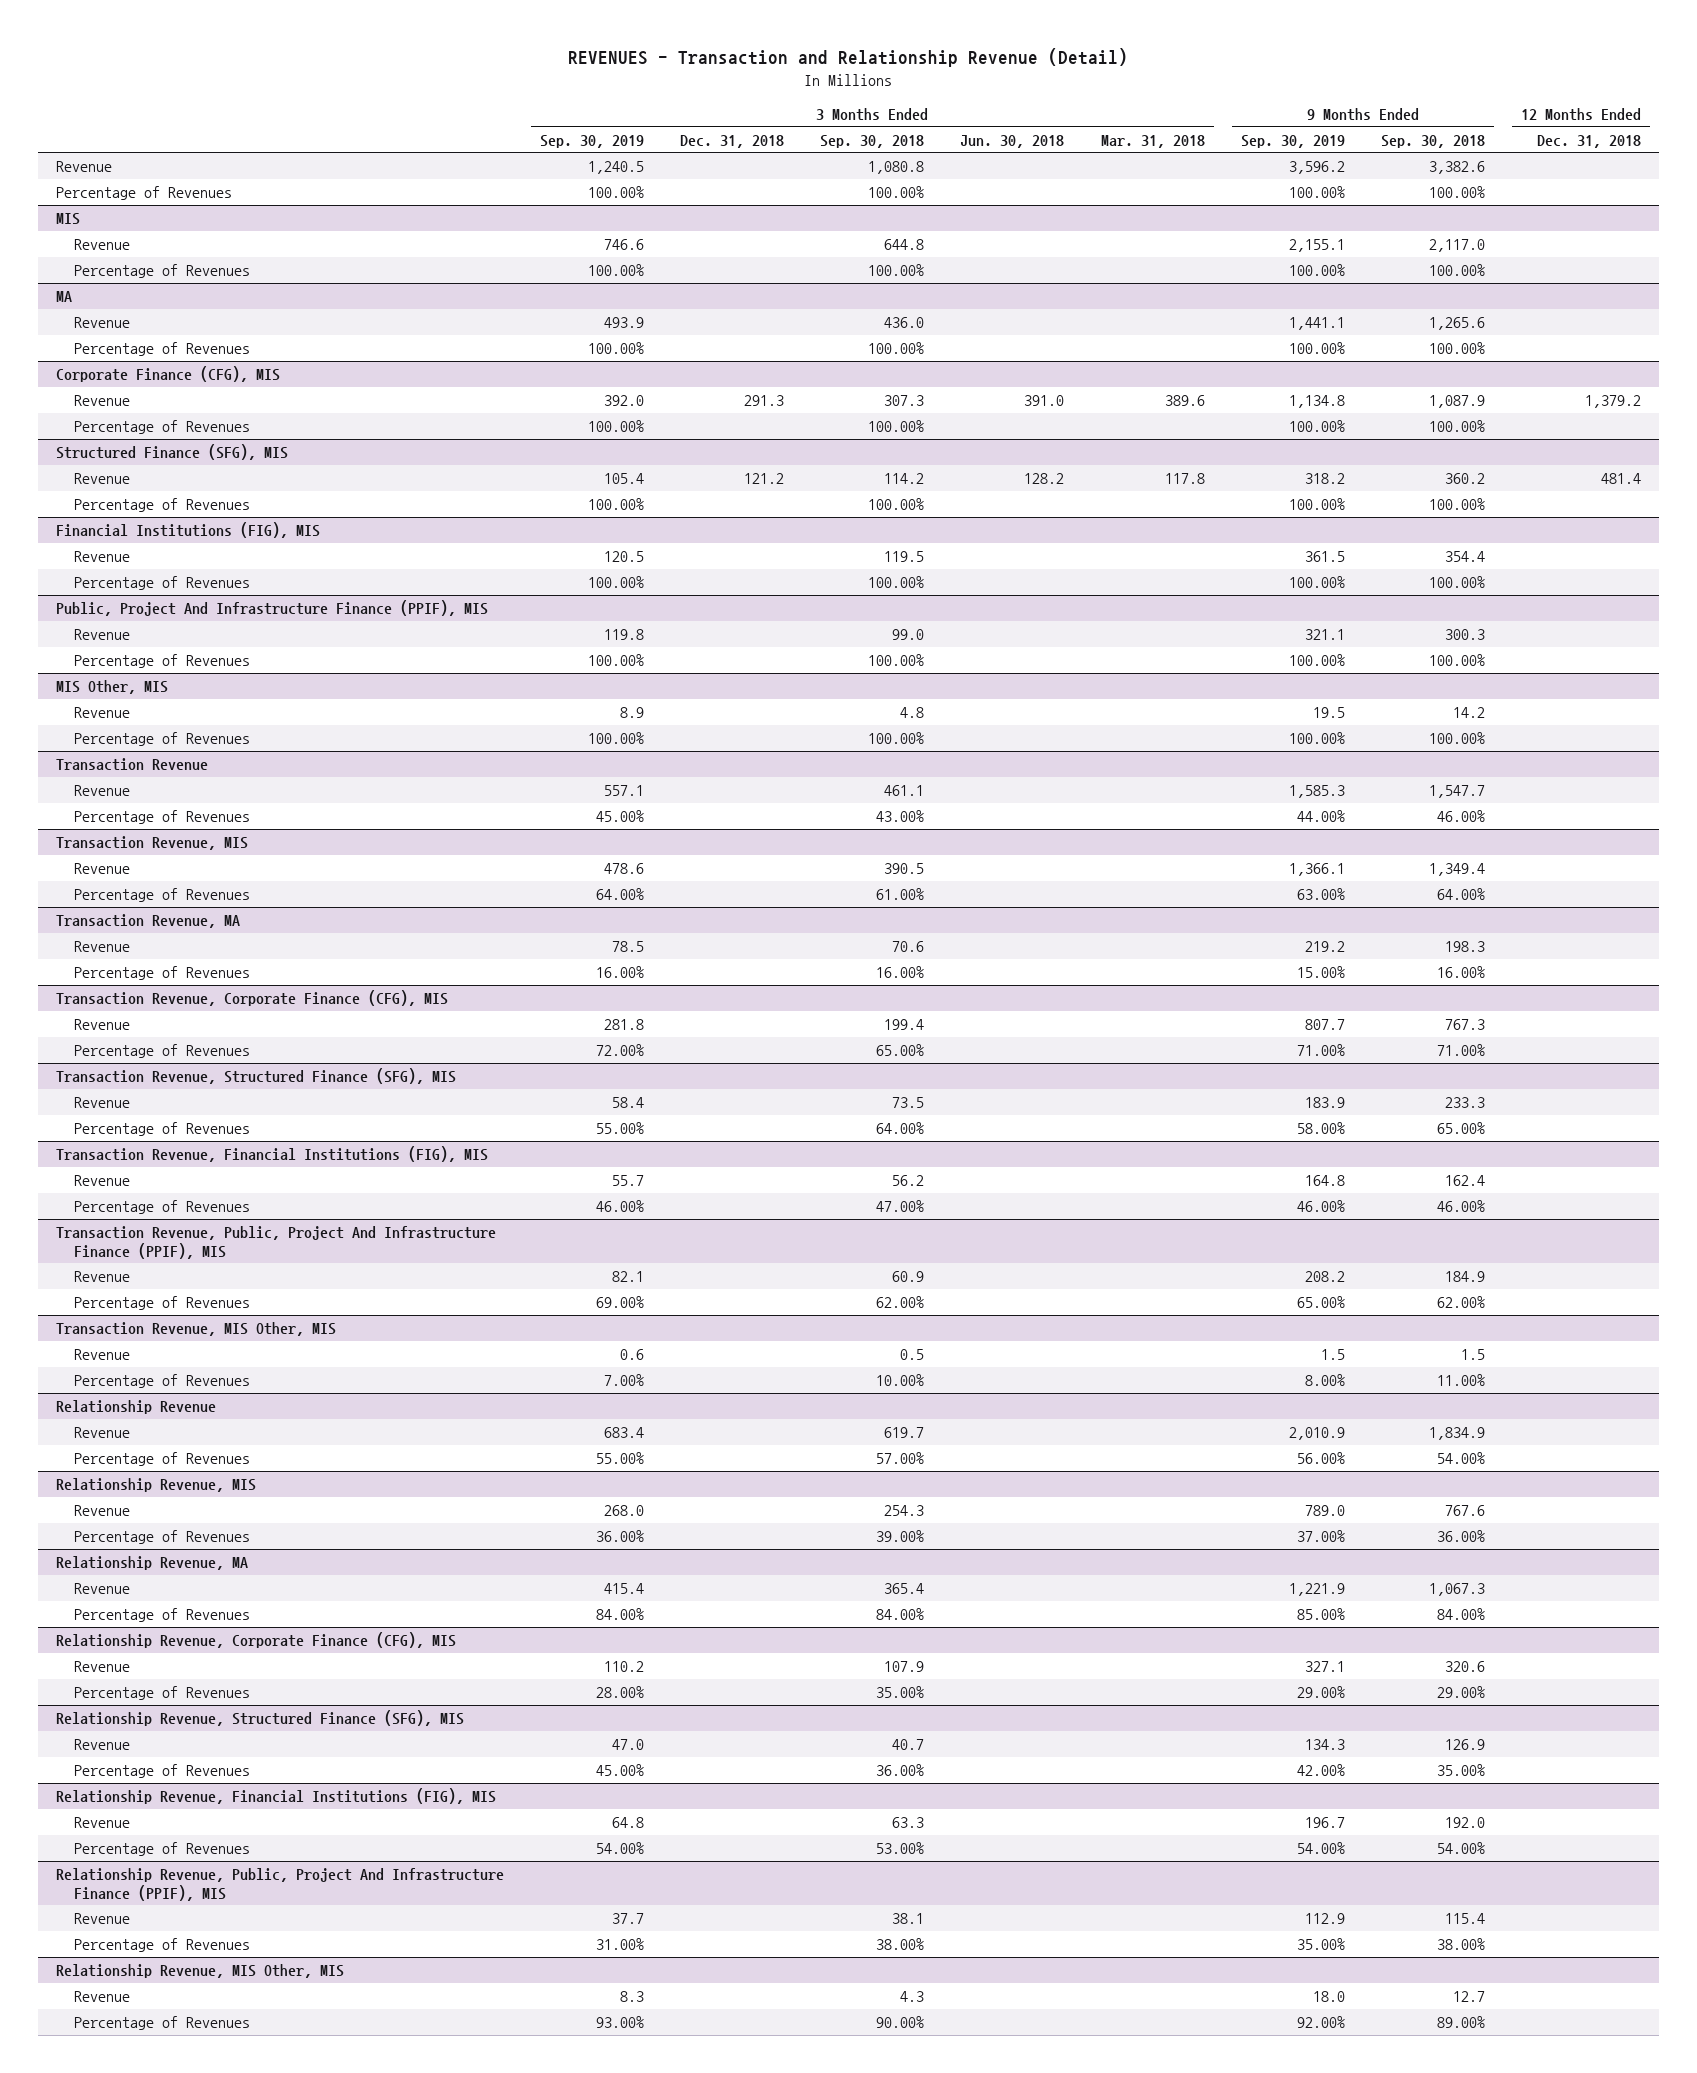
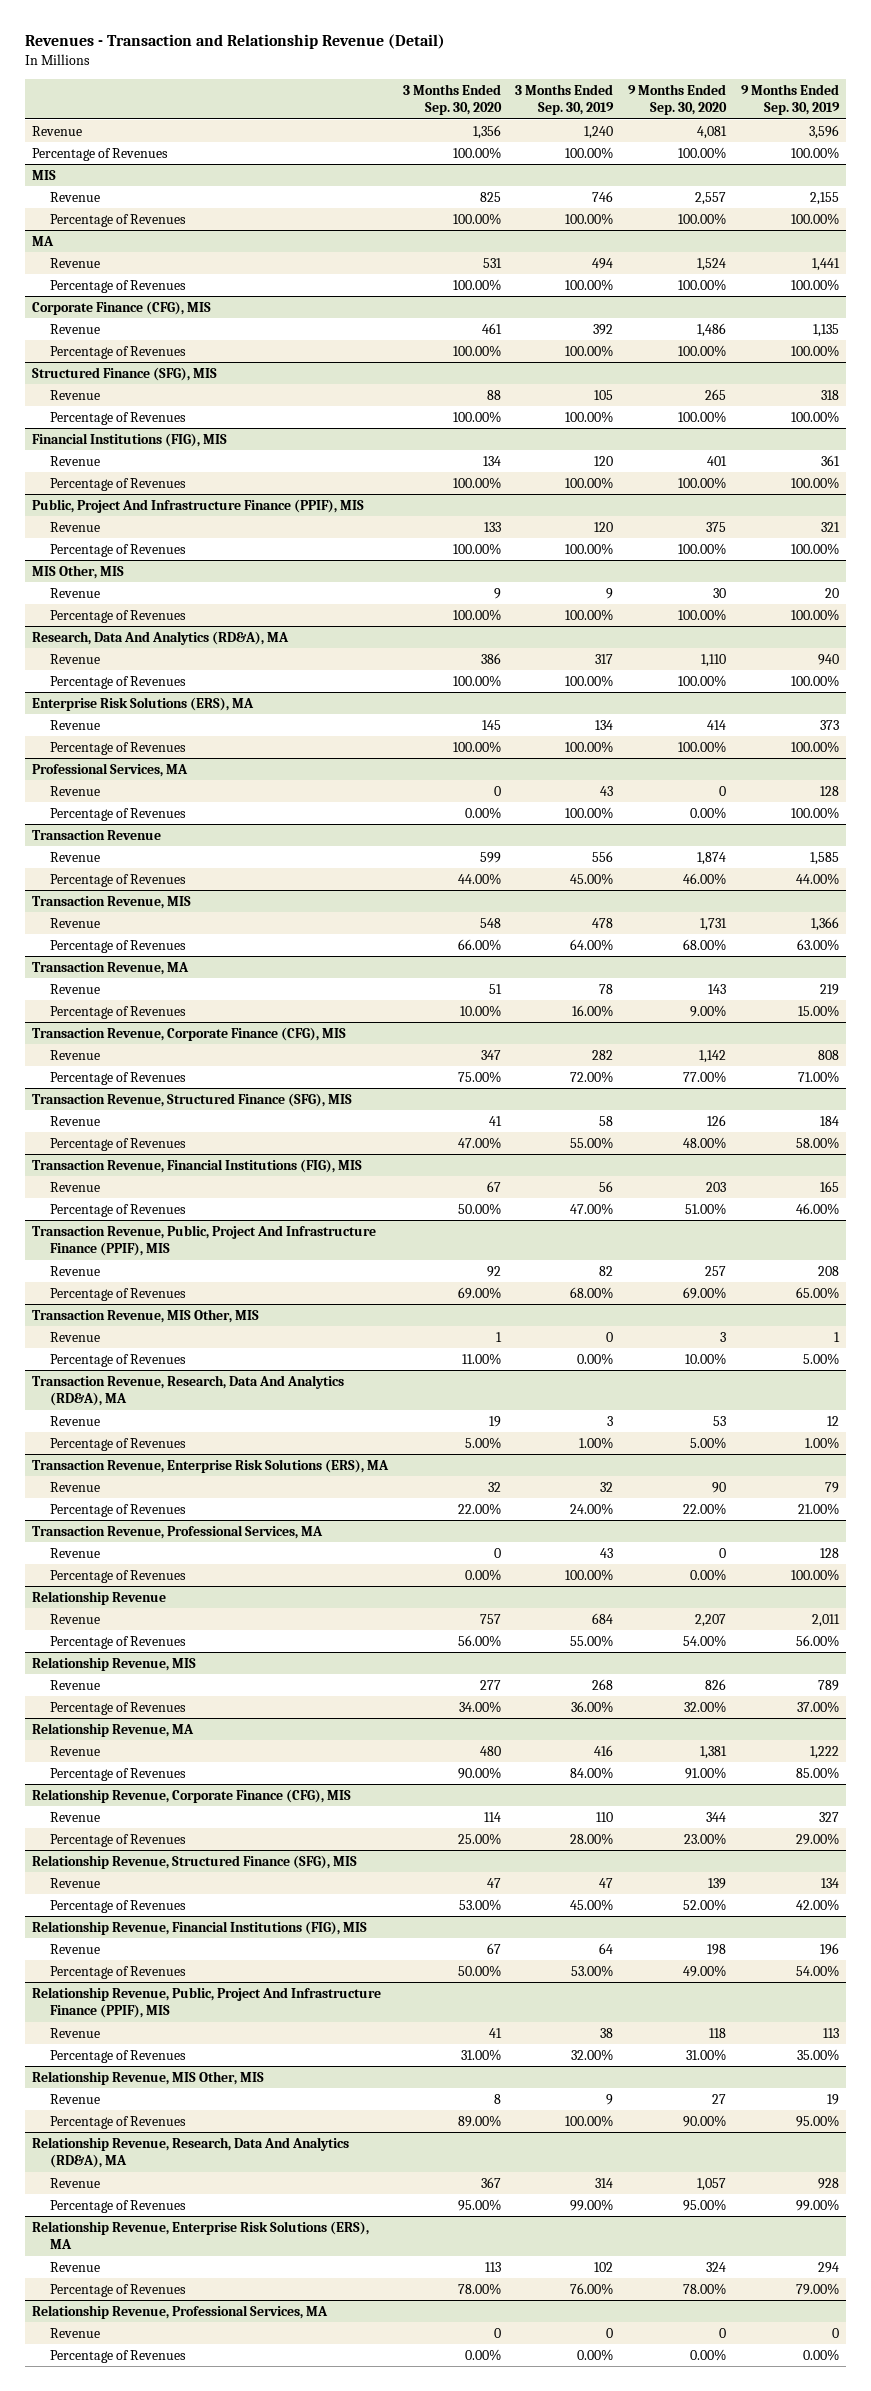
- REVENUES - Transaction and Relationship Revenue (Detail)
+ Revenues - Transaction and Relationship Revenue (Detail)
- | 3 Months Ended Sep. 30, 2019 | 3 Months Ended Dec. 31, 2018 | 3 Months Ended Sep. 30, 2018 | 3 Months Ended Jun. 30, 2018 | 3 Months Ended Mar. 31, 2018 | 9 Months Ended Sep. 30, 2019 | 9 Months Ended Sep. 30, 2018 | 12 Months Ended Dec. 31, 2018
+ | 3 Months Ended Sep. 30, 2020 | 3 Months Ended Sep. 30, 2019 | 9 Months Ended Sep. 30, 2020 | 9 Months Ended Sep. 30, 2019
- Revenue | 1,240.5 | | 1,080.8 | | | 3,596.2 | 3,382.6 |
+ Revenue | 1,356 | 1,240 | 4,081 | 3,596
@ MIS
- Revenue | 746.6 | | 644.8 | | | 2,155.1 | 2,117.0 |
+ Revenue | 825 | 746 | 2,557 | 2,155
@ MA
- Revenue | 493.9 | | 436.0 | | | 1,441.1 | 1,265.6 |
+ Revenue | 531 | 494 | 1,524 | 1,441
@ Corporate Finance (CFG), MIS
- Revenue | 392.0 | 291.3 | 307.3 | 391.0 | 389.6 | 1,134.8 | 1,087.9 | 1,379.2
+ Revenue | 461 | 392 | 1,486 | 1,135
@ Structured Finance (SFG), MIS
- Revenue | 105.4 | 121.2 | 114.2 | 128.2 | 117.8 | 318.2 | 360.2 | 481.4
+ Revenue | 88 | 105 | 265 | 318
@ Financial Institutions (FIG), MIS
- Revenue | 120.5 | | 119.5 | | | 361.5 | 354.4 |
+ Revenue | 134 | 120 | 401 | 361
@ Public, Project And Infrastructure Finance (PPIF), MIS
- Revenue | 119.8 | | 99.0 | | | 321.1 | 300.3 |
+ Revenue | 133 | 120 | 375 | 321
@ MIS Other, MIS
- Revenue | 8.9 | | 4.8 | | | 19.5 | 14.2 |
+ Revenue | 9 | 9 | 30 | 20
+ Research, Data And Analytics (RD&A), MA
+ Revenue | 386 | 317 | 1,110 | 940
+ Percentage of Revenues | 100.00% | 100.00% | 100.00% | 100.00%
+ Enterprise Risk Solutions (ERS), MA
+ Revenue | 145 | 134 | 414 | 373
+ Percentage of Revenues | 100.00% | 100.00% | 100.00% | 100.00%
+ Professional Services, MA
+ Revenue | 0 | 43 | 0 | 128
+ Percentage of Revenues | 0.00% | 100.00% | 0.00% | 100.00%
@ Transaction Revenue
- Revenue | 557.1 | | 461.1 | | | 1,585.3 | 1,547.7 |
+ Revenue | 599 | 556 | 1,874 | 1,585
@ Transaction Revenue, MIS
- Revenue | 478.6 | | 390.5 | | | 1,366.1 | 1,349.4 |
+ Revenue | 548 | 478 | 1,731 | 1,366
@ Transaction Revenue, MA
- Revenue | 78.5 | | 70.6 | | | 219.2 | 198.3 |
+ Revenue | 51 | 78 | 143 | 219
@ Transaction Revenue, Corporate Finance (CFG), MIS
- Revenue | 281.8 | | 199.4 | | | 807.7 | 767.3 |
+ Revenue | 347 | 282 | 1,142 | 808
@ Transaction Revenue, Structured Finance (SFG), MIS
- Revenue | 58.4 | | 73.5 | | | 183.9 | 233.3 |
+ Revenue | 41 | 58 | 126 | 184
@ Transaction Revenue, Financial Institutions (FIG), MIS
- Revenue | 55.7 | | 56.2 | | | 164.8 | 162.4 |
- Percentage of Revenues | 46.00% | | 47.00% | | | 46.00% | 46.00% |
+ Revenue | 67 | 56 | 203 | 165
+ Percentage of Revenues | 50.00% | 47.00% | 51.00% | 46.00%
@ Transaction Revenue, Public, Project And Infrastructure Finance (PPIF), MIS
- Revenue | 82.1 | | 60.9 | | | 208.2 | 184.9 |
- Percentage of Revenues | 69.00% | | 62.00% | | | 65.00% | 62.00% |
+ Revenue | 92 | 82 | 257 | 208
+ Percentage of Revenues | 69.00% | 68.00% | 69.00% | 65.00%
@ Transaction Revenue, MIS Other, MIS
- Revenue | 0.6 | | 0.5 | | | 1.5 | 1.5 |
- Percentage of Revenues | 7.00% | | 10.00% | | | 8.00% | 11.00% |
+ Revenue | 1 | 0 | 3 | 1
+ Percentage of Revenues | 11.00% | 0.00% | 10.00% | 5.00%
+ Transaction Revenue, Research, Data And Analytics (RD&A), MA
+ Revenue | 19 | 3 | 53 | 12
+ Percentage of Revenues | 5.00% | 1.00% | 5.00% | 1.00%
+ Transaction Revenue, Enterprise Risk Solutions (ERS), MA
+ Revenue | 32 | 32 | 90 | 79
+ Percentage of Revenues | 22.00% | 24.00% | 22.00% | 21.00%
+ Transaction Revenue, Professional Services, MA
+ Revenue | 0 | 43 | 0 | 128
+ Percentage of Revenues | 0.00% | 100.00% | 0.00% | 100.00%
@ Relationship Revenue
- Revenue | 683.4 | | 619.7 | | | 2,010.9 | 1,834.9 |
+ Revenue | 757 | 684 | 2,207 | 2,011
@ Relationship Revenue, MIS
- Revenue | 268.0 | | 254.3 | | | 789.0 | 767.6 |
+ Revenue | 277 | 268 | 826 | 789
@ Relationship Revenue, MA
- Revenue | 415.4 | | 365.4 | | | 1,221.9 | 1,067.3 |
+ Revenue | 480 | 416 | 1,381 | 1,222
@ Relationship Revenue, Corporate Finance (CFG), MIS
- Revenue | 110.2 | | 107.9 | | | 327.1 | 320.6 |
+ Revenue | 114 | 110 | 344 | 327
@ Relationship Revenue, Structured Finance (SFG), MIS
- Revenue | 47.0 | | 40.7 | | | 134.3 | 126.9 |
+ Revenue | 47 | 47 | 139 | 134
@ Relationship Revenue, Financial Institutions (FIG), MIS
- Revenue | 64.8 | | 63.3 | | | 196.7 | 192.0 |
- Percentage of Revenues | 54.00% | | 53.00% | | | 54.00% | 54.00% |
+ Revenue | 67 | 64 | 198 | 196
+ Percentage of Revenues | 50.00% | 53.00% | 49.00% | 54.00%
@ Relationship Revenue, Public, Project And Infrastructure Finance (PPIF), MIS
- Revenue | 37.7 | | 38.1 | | | 112.9 | 115.4 |
- Percentage of Revenues | 31.00% | | 38.00% | | | 35.00% | 38.00% |
+ Revenue | 41 | 38 | 118 | 113
+ Percentage of Revenues | 31.00% | 32.00% | 31.00% | 35.00%
@ Relationship Revenue, MIS Other, MIS
- Revenue | 8.3 | | 4.3 | | | 18.0 | 12.7 |
- Percentage of Revenues | 93.00% | | 90.00% | | | 92.00% | 89.00% |
+ Revenue | 8 | 9 | 27 | 19
+ Percentage of Revenues | 89.00% | 100.00% | 90.00% | 95.00%
+ Relationship Revenue, Research, Data And Analytics (RD&A), MA
+ Revenue | 367 | 314 | 1,057 | 928
+ Percentage of Revenues | 95.00% | 99.00% | 95.00% | 99.00%
+ Relationship Revenue, Enterprise Risk Solutions (ERS), MA
+ Revenue | 113 | 102 | 324 | 294
+ Percentage of Revenues | 78.00% | 76.00% | 78.00% | 79.00%
+ Relationship Revenue, Professional Services, MA
+ Revenue | 0 | 0 | 0 | 0
+ Percentage of Revenues | 0.00% | 0.00% | 0.00% | 0.00%

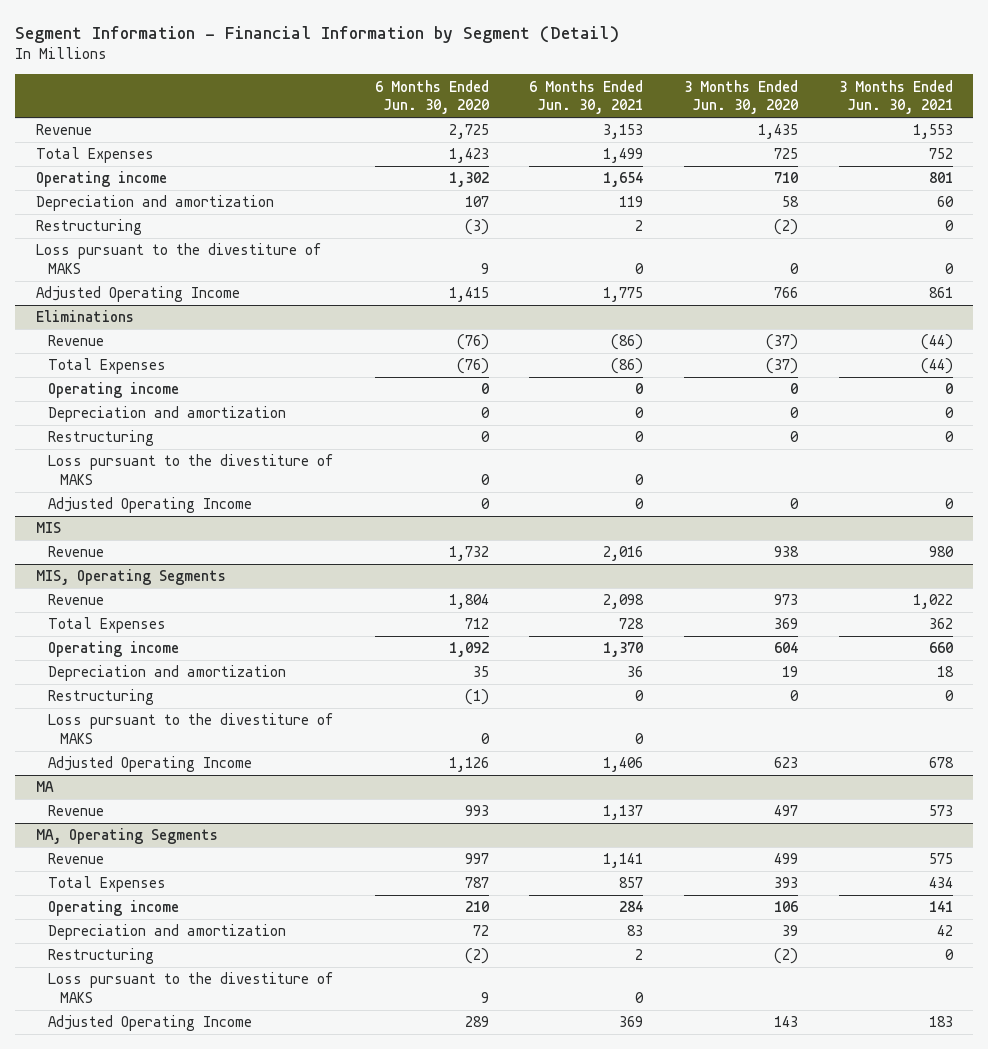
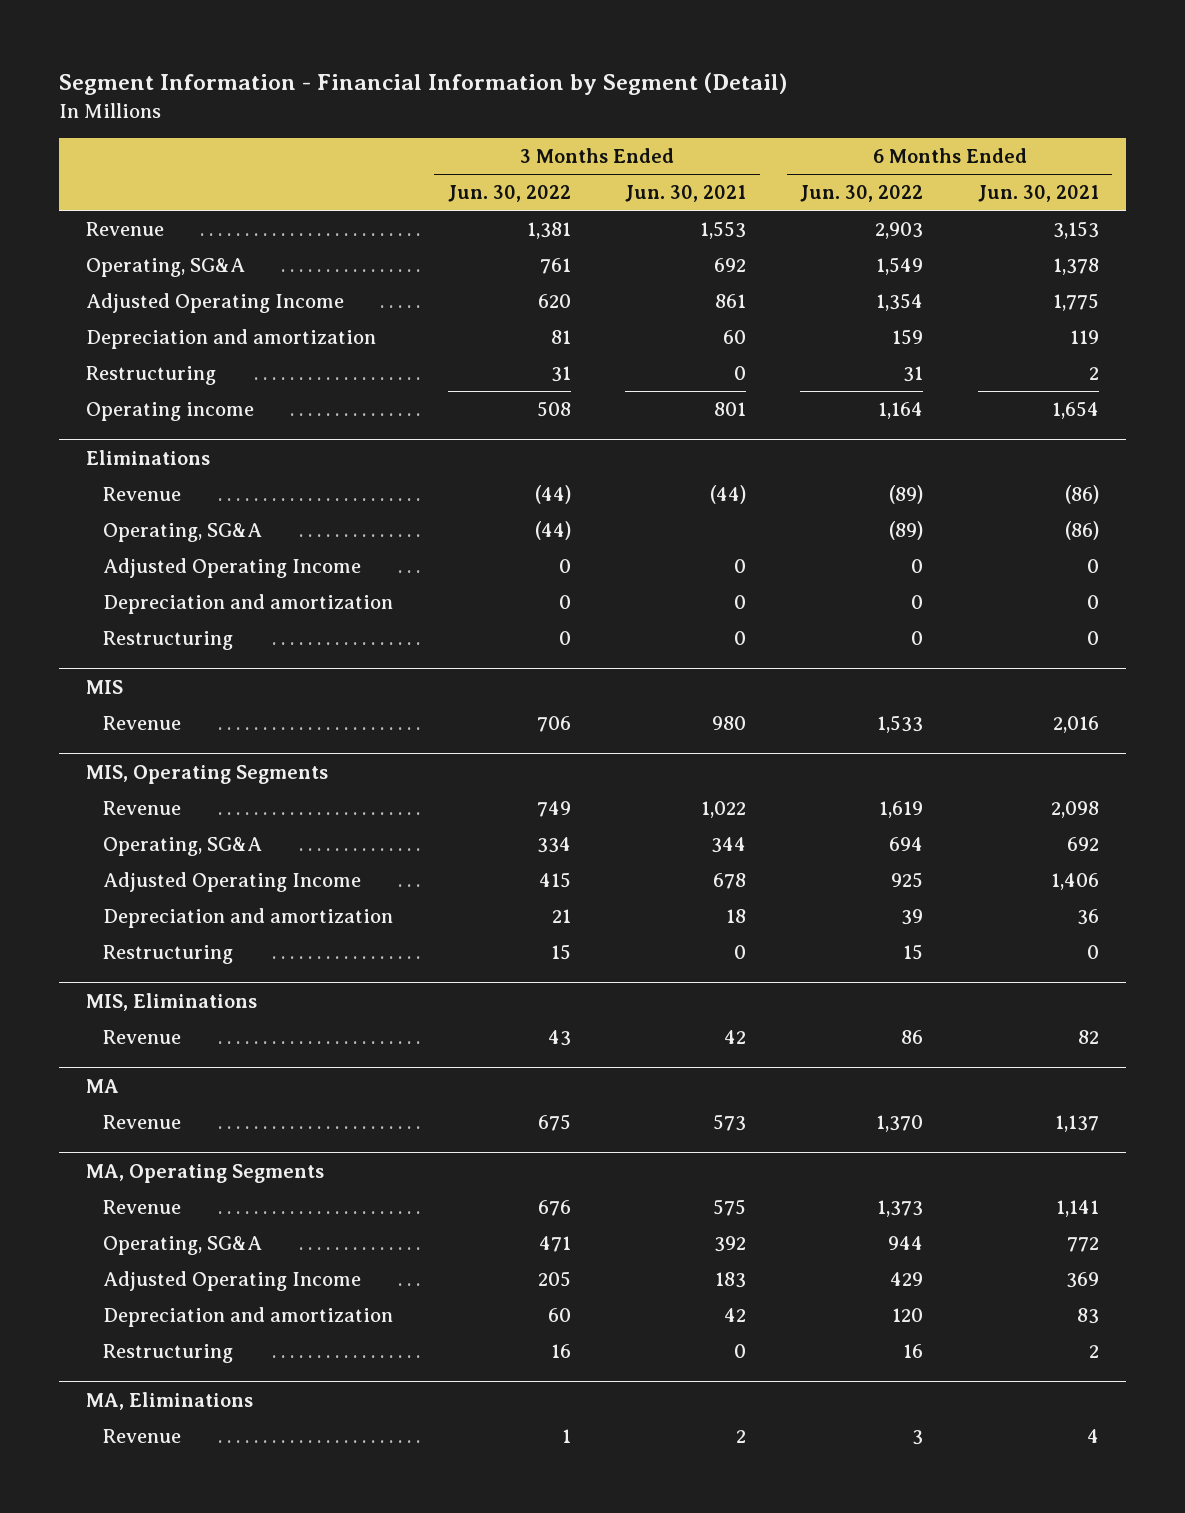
- | 6 Months Ended Jun. 30, 2020 | 6 Months Ended Jun. 30, 2021 | 3 Months Ended Jun. 30, 2020 | 3 Months Ended Jun. 30, 2021
+ | 3 Months Ended Jun. 30, 2022 | 3 Months Ended Jun. 30, 2021 | 6 Months Ended Jun. 30, 2022 | 6 Months Ended Jun. 30, 2021
- Total Expenses | 1,423 | 1,499 | 725 | 752
+ Operating, SG&A | 761 | 692 | 1,549 | 1,378
moved up: Adjusted Operating Income | 620 | 861 | 1,354 | 1,775
- Loss pursuant to the divestiture of MAKS | 9 | 0 | 0 | 0
moved down: Operating income | 508 | 801 | 1,164 | 1,654
@ Eliminations
- Total Expenses | (76) | (86) | (37) | (44)
- Operating income | 0 | 0 | 0 | 0
+ Operating, SG&A | (44) | | (89) | (86)
moved up: Adjusted Operating Income | 0 | 0 | 0 | 0
- Loss pursuant to the divestiture of MAKS | 0 | 0 | |
@ MIS, Operating Segments
- Total Expenses | 712 | 728 | 369 | 362
- Operating income | 1,092 | 1,370 | 604 | 660
+ Operating, SG&A | 334 | 344 | 694 | 692
moved up: Adjusted Operating Income | 415 | 678 | 925 | 1,406
- Loss pursuant to the divestiture of MAKS | 0 | 0 | |
+ MIS, Eliminations
+ Revenue | 43 | 42 | 86 | 82
@ MA, Operating Segments
- Total Expenses | 787 | 857 | 393 | 434
- Operating income | 210 | 284 | 106 | 141
+ Operating, SG&A | 471 | 392 | 944 | 772
moved up: Adjusted Operating Income | 205 | 183 | 429 | 369
- Loss pursuant to the divestiture of MAKS | 9 | 0 | |
+ MA, Eliminations
+ Revenue | 1 | 2 | 3 | 4

